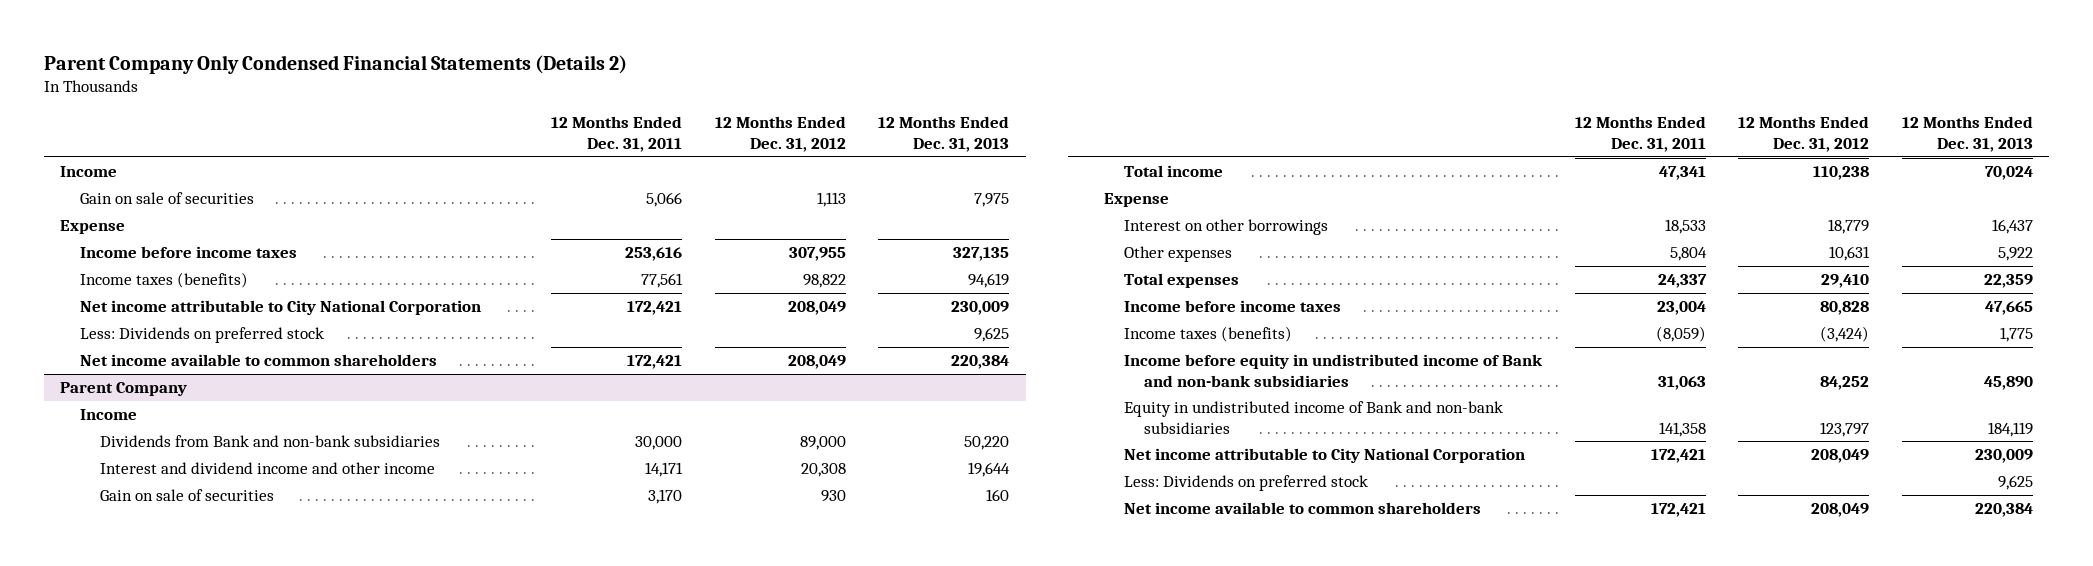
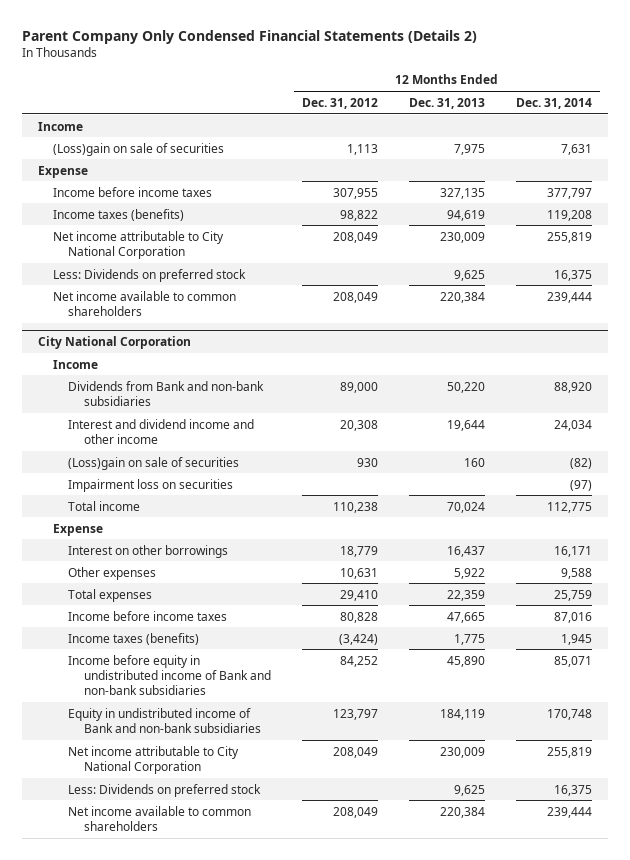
- | 12 Months Ended Dec. 31, 2011 | 12 Months Ended Dec. 31, 2012 | 12 Months Ended Dec. 31, 2013
+ | 12 Months Ended Dec. 31, 2012 | 12 Months Ended Dec. 31, 2013 | 12 Months Ended Dec. 31, 2014
- Gain on sale of securities | 5,066 | 1,113 | 7,975
+ (Loss)gain on sale of securities | 1,113 | 7,975 | 7,631
- Parent Company
+ City National Corporation
- Gain on sale of securities | 3,170 | 930 | 160
+ (Loss)gain on sale of securities | 930 | 160 | (82)
+ Impairment loss on securities | | | (97)

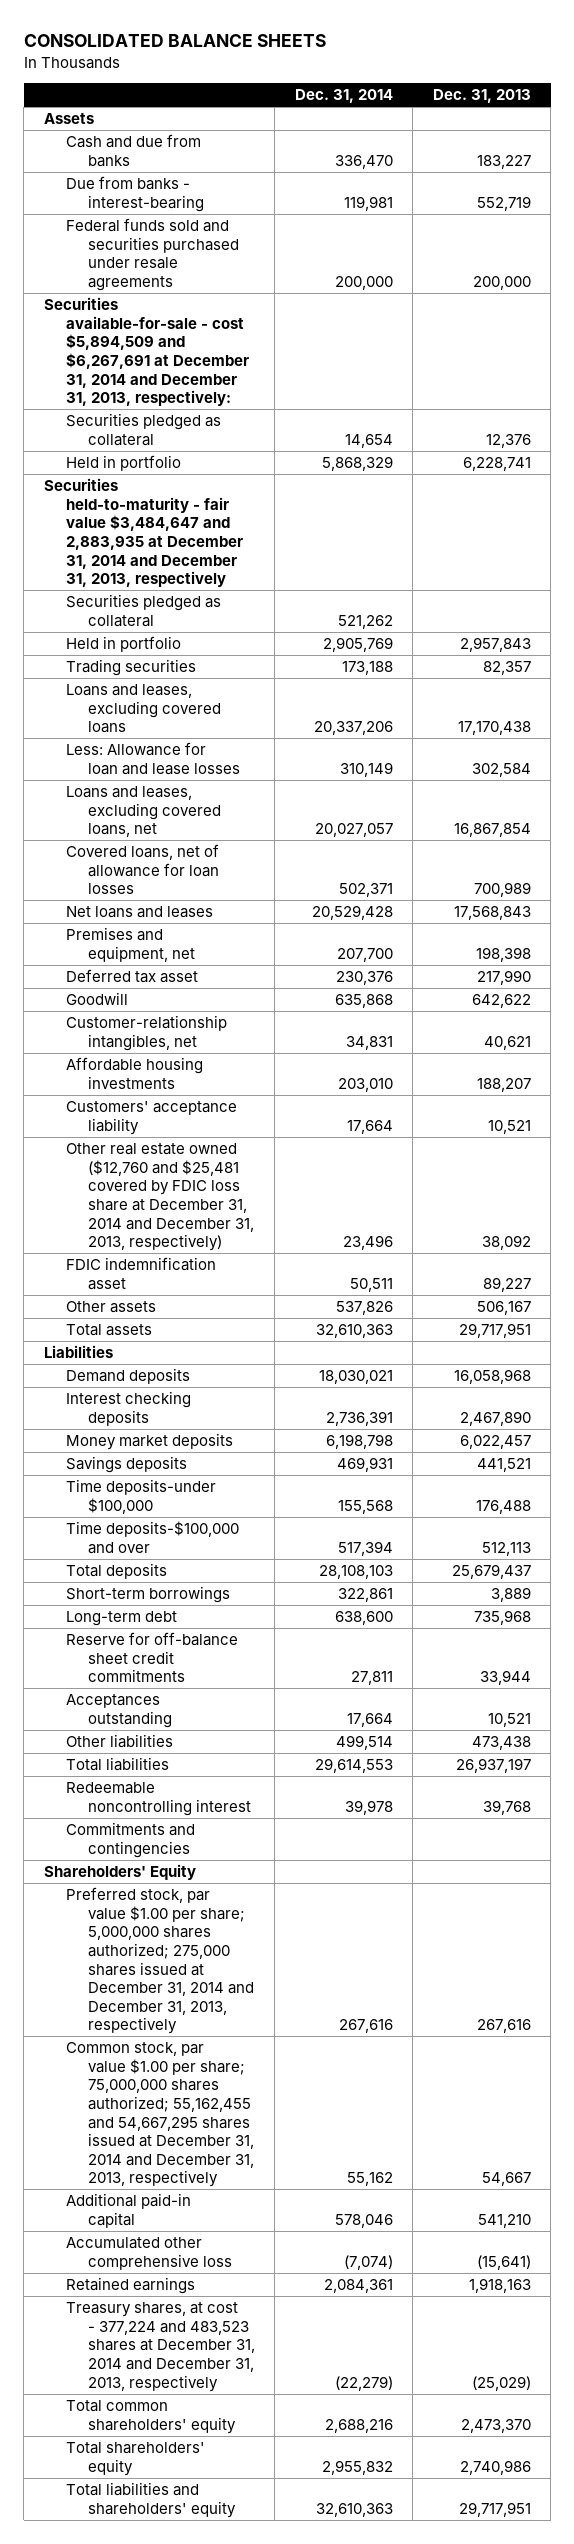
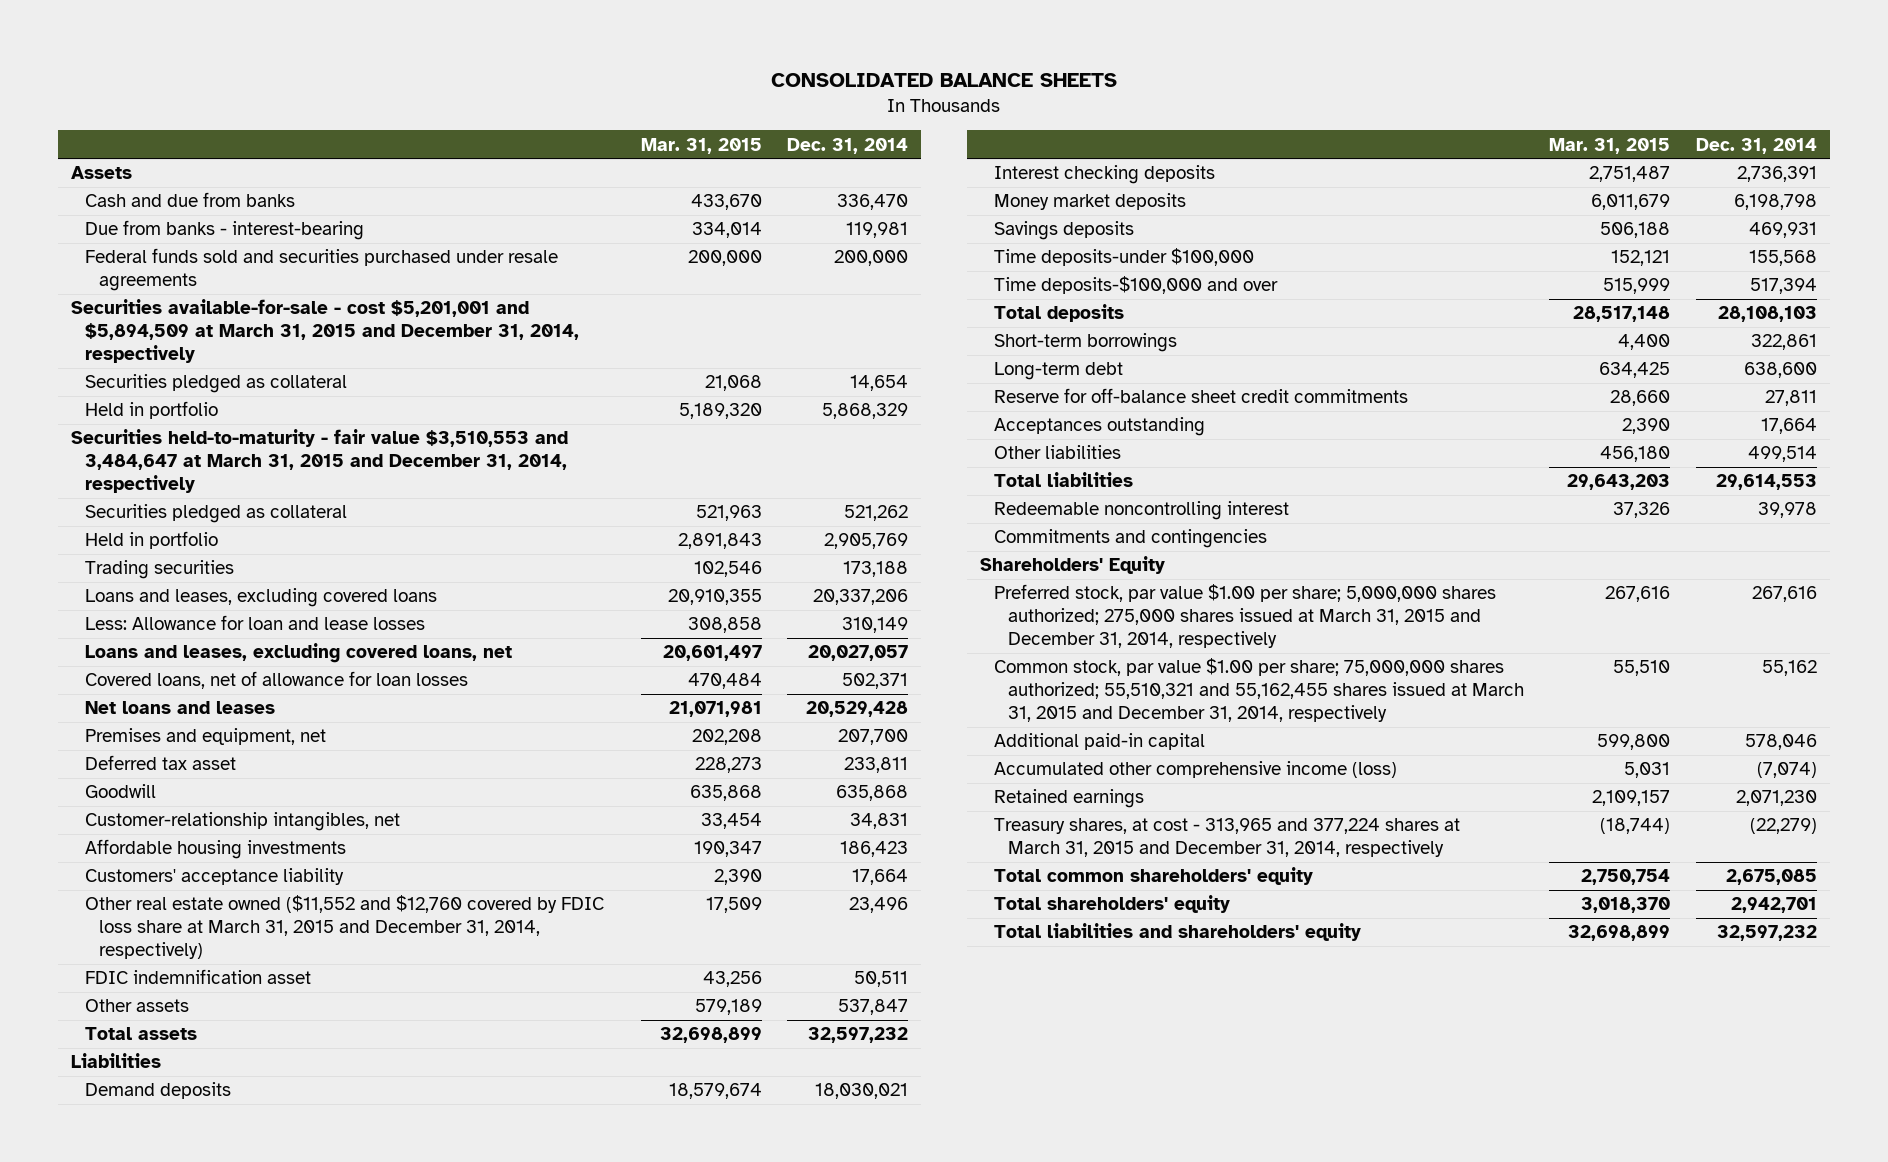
- | Dec. 31, 2014 | Dec. 31, 2013
+ | Mar. 31, 2015 | Dec. 31, 2014
- Securities available-for-sale - cost $5,894,509 and $6,267,691 at December 31, 2014 and December 31, 2013, respectively:
+ Securities available-for-sale - cost $5,201,001 and $5,894,509 at March 31, 2015 and December 31, 2014, respectively
- Securities held-to-maturity - fair value $3,484,647 and 2,883,935 at December 31, 2014 and December 31, 2013, respectively
+ Securities held-to-maturity - fair value $3,510,553 and 3,484,647 at March 31, 2015 and December 31, 2014, respectively
- Deferred tax asset | 230,376 | 217,990
+ Deferred tax asset | 228,273 | 233,811
- Affordable housing investments | 203,010 | 188,207
+ Affordable housing investments | 190,347 | 186,423
- Other real estate owned ($12,760 and $25,481 covered by FDIC loss share at December 31, 2014 and December 31, 2013, respectively) | 23,496 | 38,092
+ Other real estate owned ($11,552 and $12,760 covered by FDIC loss share at March 31, 2015 and December 31, 2014, respectively) | 17,509 | 23,496
- Other assets | 537,826 | 506,167
- Total assets | 32,610,363 | 29,717,951
+ Other assets | 579,189 | 537,847
+ Total assets | 32,698,899 | 32,597,232
- Preferred stock, par value $1.00 per share; 5,000,000 shares authorized; 275,000 shares issued at December 31, 2014 and December 31, 2013, respectively | 267,616 | 267,616
- Common stock, par value $1.00 per share; 75,000,000 shares authorized; 55,162,455 and 54,667,295 shares issued at December 31, 2014 and December 31, 2013, respectively | 55,162 | 54,667
+ Preferred stock, par value $1.00 per share; 5,000,000 shares authorized; 275,000 shares issued at March 31, 2015 and December 31, 2014, respectively | 267,616 | 267,616
+ Common stock, par value $1.00 per share; 75,000,000 shares authorized; 55,510,321 and 55,162,455 shares issued at March 31, 2015 and December 31, 2014, respectively | 55,510 | 55,162
- Accumulated other comprehensive loss | (7,074) | (15,641)
- Retained earnings | 2,084,361 | 1,918,163
- Treasury shares, at cost - 377,224 and 483,523 shares at December 31, 2014 and December 31, 2013, respectively | (22,279) | (25,029)
- Total common shareholders' equity | 2,688,216 | 2,473,370
- Total shareholders' equity | 2,955,832 | 2,740,986
- Total liabilities and shareholders' equity | 32,610,363 | 29,717,951
+ Accumulated other comprehensive income (loss) | 5,031 | (7,074)
+ Retained earnings | 2,109,157 | 2,071,230
+ Treasury shares, at cost - 313,965 and 377,224 shares at March 31, 2015 and December 31, 2014, respectively | (18,744) | (22,279)
+ Total common shareholders' equity | 2,750,754 | 2,675,085
+ Total shareholders' equity | 3,018,370 | 2,942,701
+ Total liabilities and shareholders' equity | 32,698,899 | 32,597,232

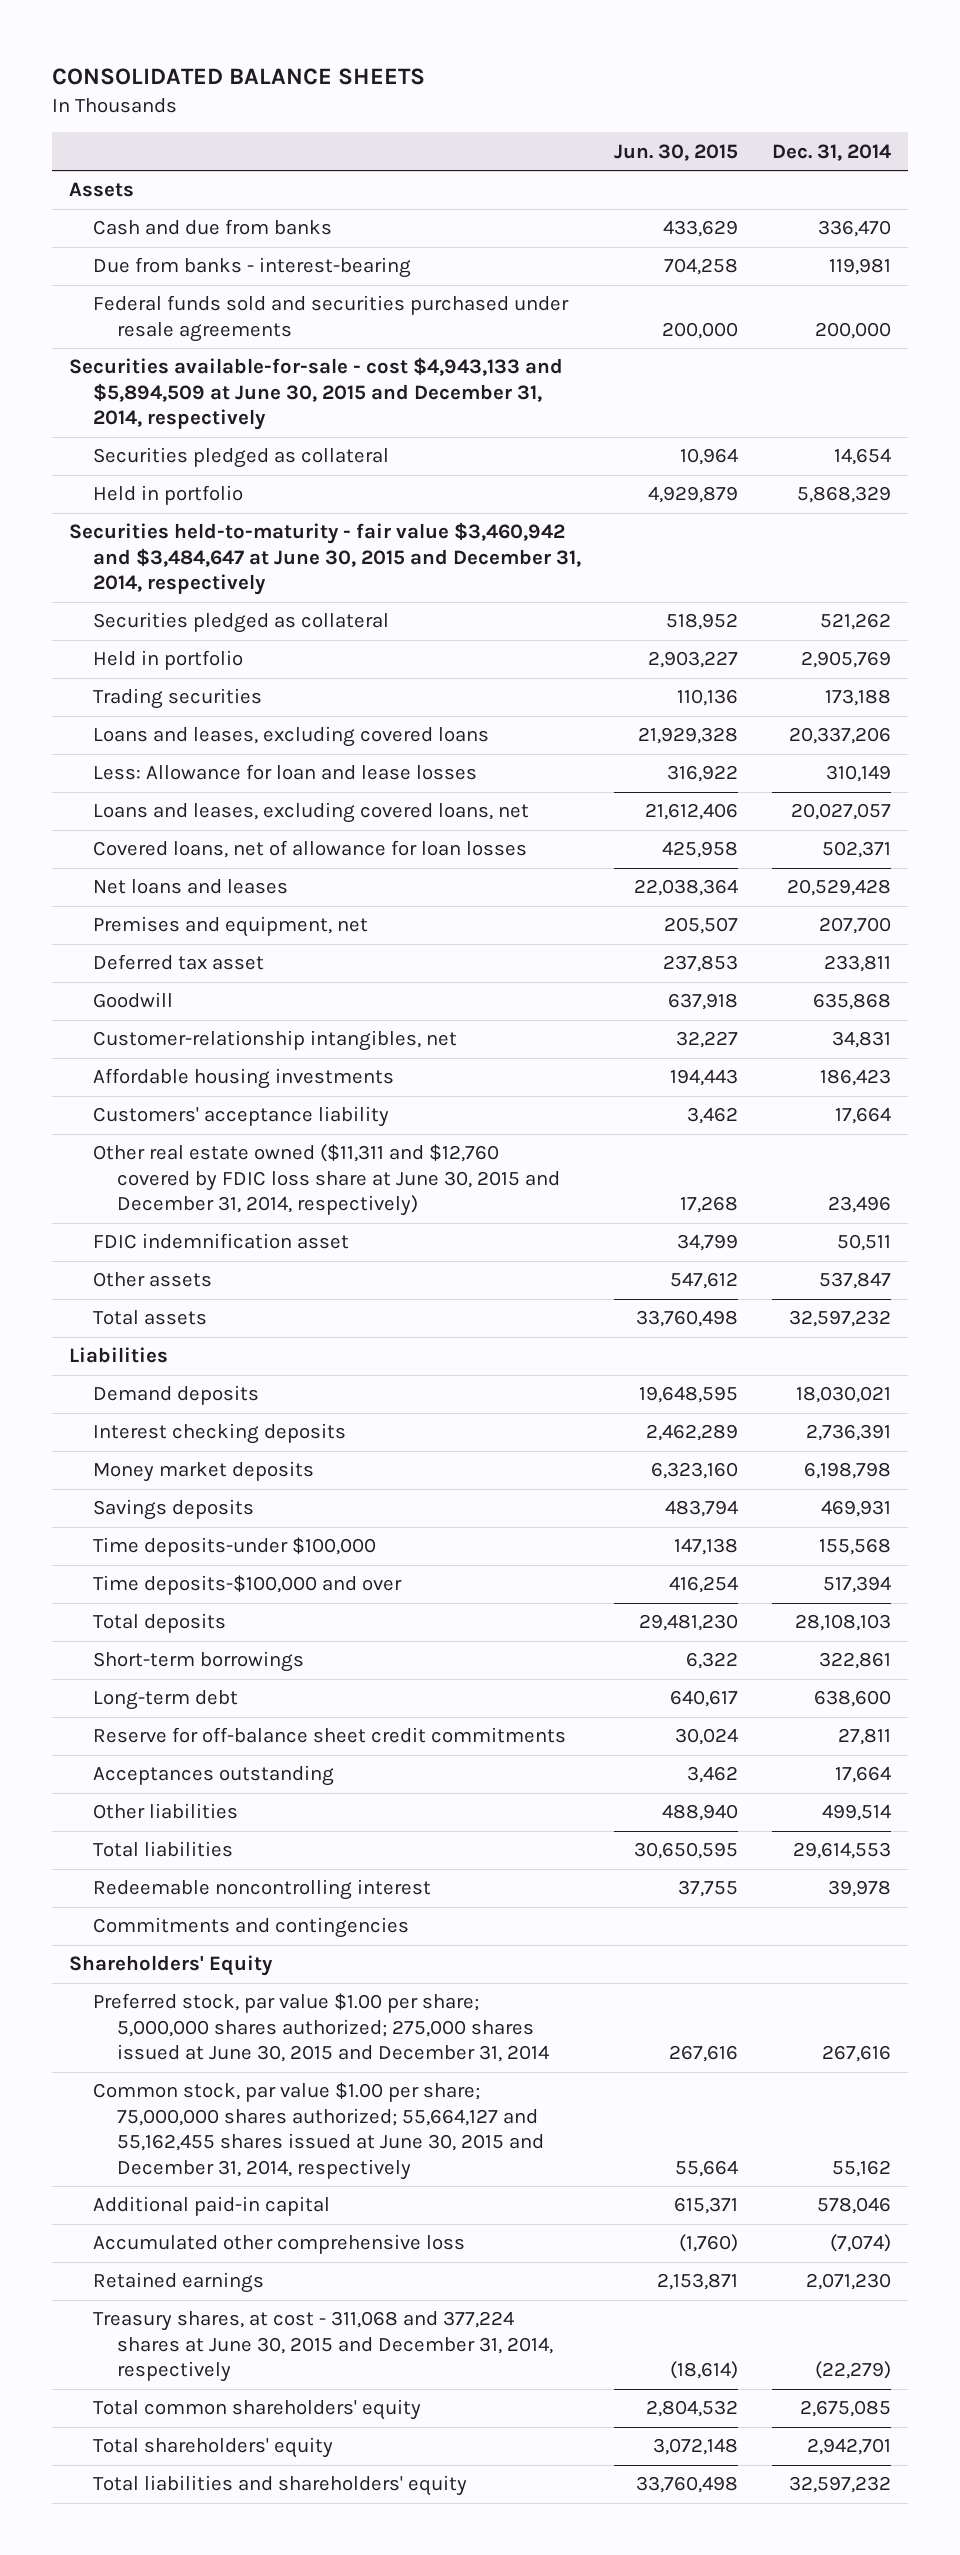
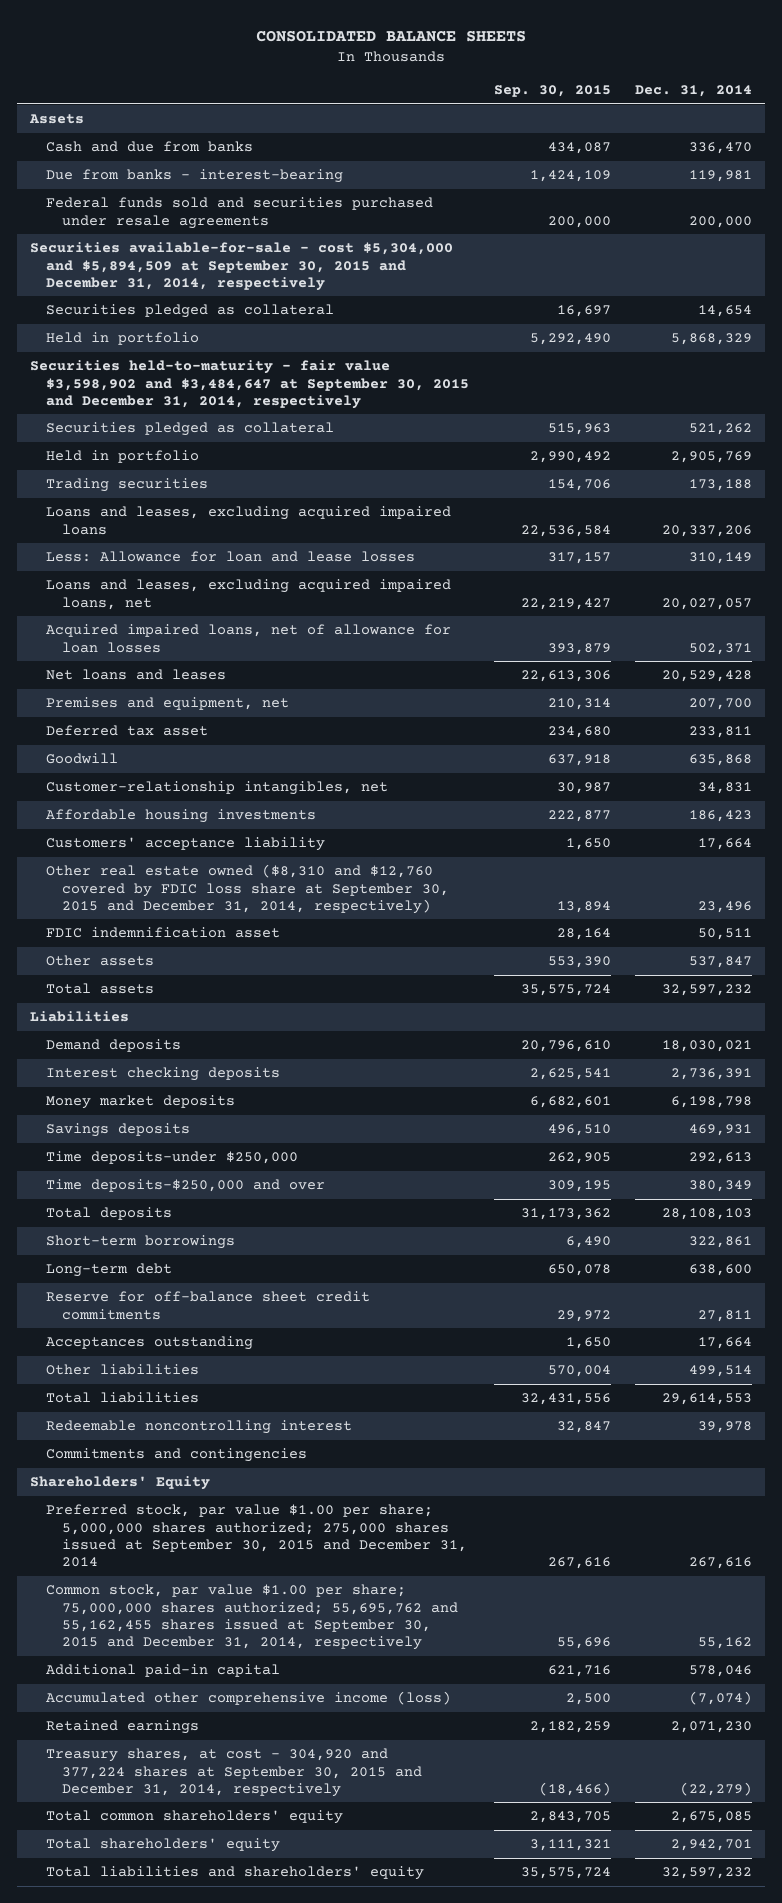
- | Jun. 30, 2015 | Dec. 31, 2014
+ | Sep. 30, 2015 | Dec. 31, 2014
- Securities available-for-sale - cost $4,943,133 and $5,894,509 at June 30, 2015 and December 31, 2014, respectively
+ Securities available-for-sale - cost $5,304,000 and $5,894,509 at September 30, 2015 and December 31, 2014, respectively
- Securities held-to-maturity - fair value $3,460,942 and $3,484,647 at June 30, 2015 and December 31, 2014, respectively
+ Securities held-to-maturity - fair value $3,598,902 and $3,484,647 at September 30, 2015 and December 31, 2014, respectively
- Loans and leases, excluding covered loans | 21,929,328 | 20,337,206
+ Loans and leases, excluding acquired impaired loans | 22,536,584 | 20,337,206
- Loans and leases, excluding covered loans, net | 21,612,406 | 20,027,057
- Covered loans, net of allowance for loan losses | 425,958 | 502,371
+ Loans and leases, excluding acquired impaired loans, net | 22,219,427 | 20,027,057
+ Acquired impaired loans, net of allowance for loan losses | 393,879 | 502,371
- Other real estate owned ($11,311 and $12,760 covered by FDIC loss share at June 30, 2015 and December 31, 2014, respectively) | 17,268 | 23,496
+ Other real estate owned ($8,310 and $12,760 covered by FDIC loss share at September 30, 2015 and December 31, 2014, respectively) | 13,894 | 23,496
- Time deposits-under $100,000 | 147,138 | 155,568
- Time deposits-$100,000 and over | 416,254 | 517,394
+ Time deposits-under $250,000 | 262,905 | 292,613
+ Time deposits-$250,000 and over | 309,195 | 380,349
- Preferred stock, par value $1.00 per share; 5,000,000 shares authorized; 275,000 shares issued at June 30, 2015 and December 31, 2014 | 267,616 | 267,616
- Common stock, par value $1.00 per share; 75,000,000 shares authorized; 55,664,127 and 55,162,455 shares issued at June 30, 2015 and December 31, 2014, respectively | 55,664 | 55,162
+ Preferred stock, par value $1.00 per share; 5,000,000 shares authorized; 275,000 shares issued at September 30, 2015 and December 31, 2014 | 267,616 | 267,616
+ Common stock, par value $1.00 per share; 75,000,000 shares authorized; 55,695,762 and 55,162,455 shares issued at September 30, 2015 and December 31, 2014, respectively | 55,696 | 55,162
- Accumulated other comprehensive loss | (1,760) | (7,074)
+ Accumulated other comprehensive income (loss) | 2,500 | (7,074)
- Treasury shares, at cost - 311,068 and 377,224 shares at June 30, 2015 and December 31, 2014, respectively | (18,614) | (22,279)
+ Treasury shares, at cost - 304,920 and 377,224 shares at September 30, 2015 and December 31, 2014, respectively | (18,466) | (22,279)

